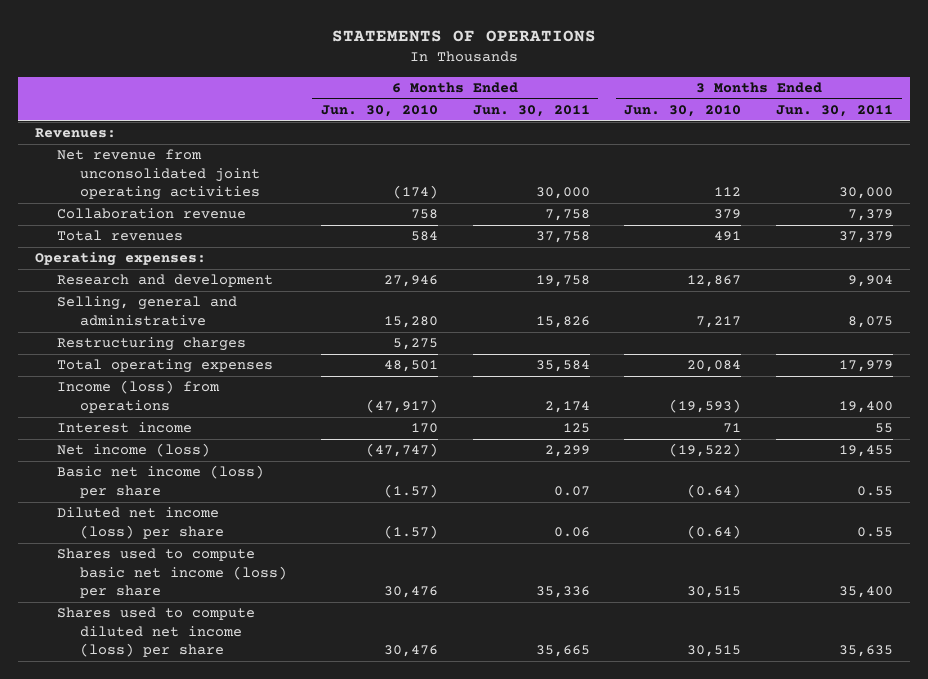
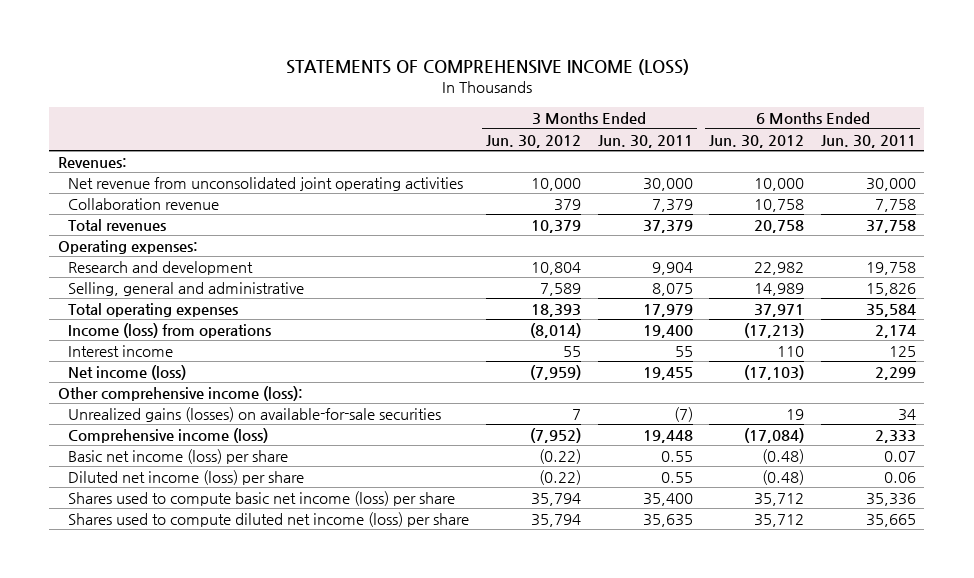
- STATEMENTS OF OPERATIONS
+ STATEMENTS OF COMPREHENSIVE INCOME (LOSS)
- | 6 Months Ended Jun. 30, 2010 | 6 Months Ended Jun. 30, 2011 | 3 Months Ended Jun. 30, 2010 | 3 Months Ended Jun. 30, 2011
+ | 3 Months Ended Jun. 30, 2012 | 3 Months Ended Jun. 30, 2011 | 6 Months Ended Jun. 30, 2012 | 6 Months Ended Jun. 30, 2011
- Restructuring charges | 5,275 | | |
+ Other comprehensive income (loss):
+ Unrealized gains (losses) on available-for-sale securities | 7 | (7) | 19 | 34
+ Comprehensive income (loss) | (7,952) | 19,448 | (17,084) | 2,333

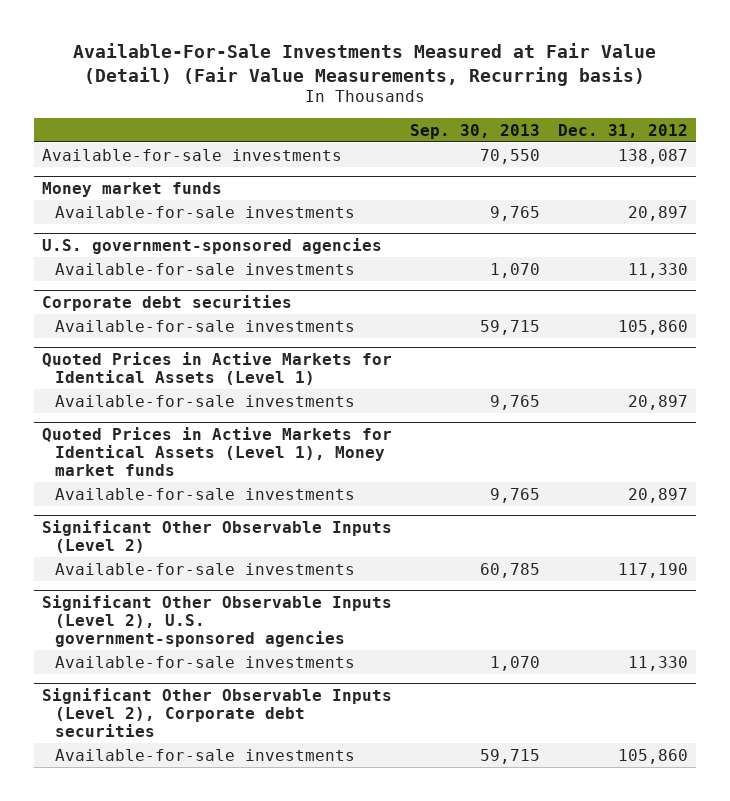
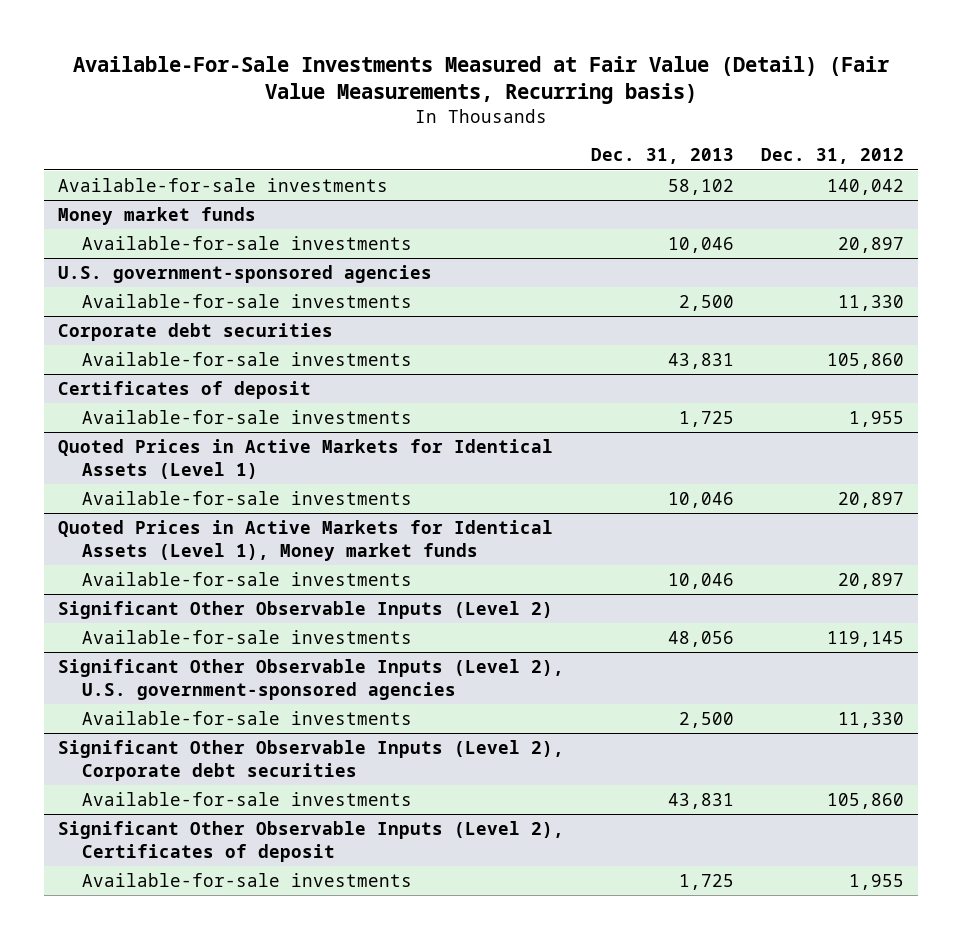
- | Sep. 30, 2013 | Dec. 31, 2012
+ | Dec. 31, 2013 | Dec. 31, 2012
- Available-for-sale investments | 70,550 | 138,087
+ Available-for-sale investments | 58,102 | 140,042
+ Certificates of deposit
+ Available-for-sale investments | 1,725 | 1,955
@ Significant Other Observable Inputs (Level 2)
- Available-for-sale investments | 60,785 | 117,190
+ Available-for-sale investments | 48,056 | 119,145
+ Significant Other Observable Inputs (Level 2), Certificates of deposit
+ Available-for-sale investments | 1,725 | 1,955

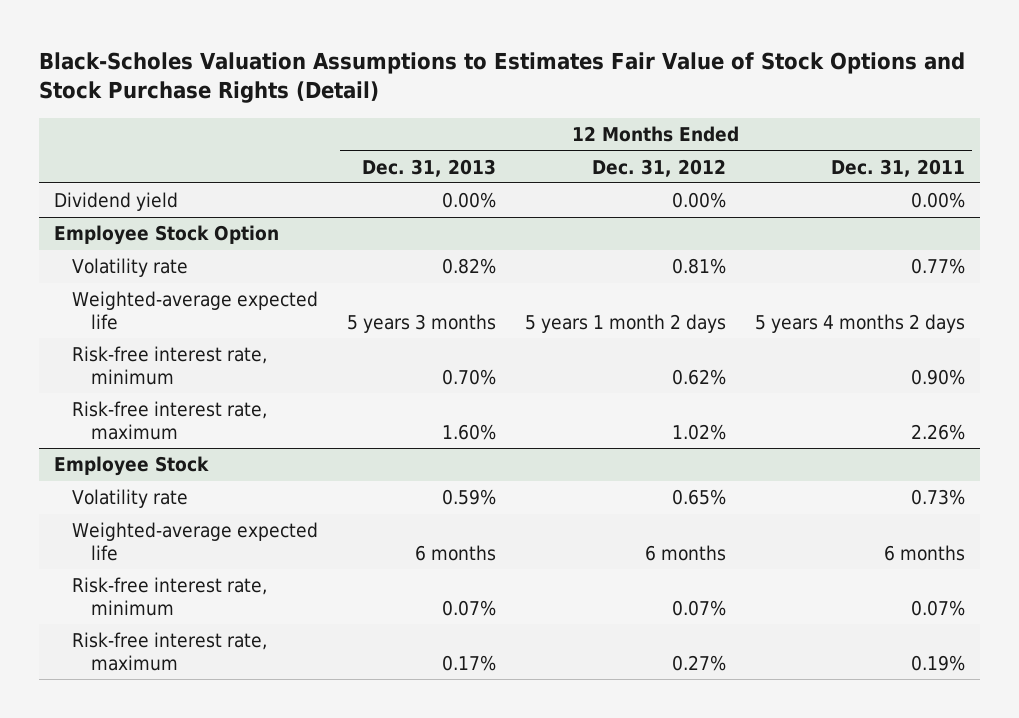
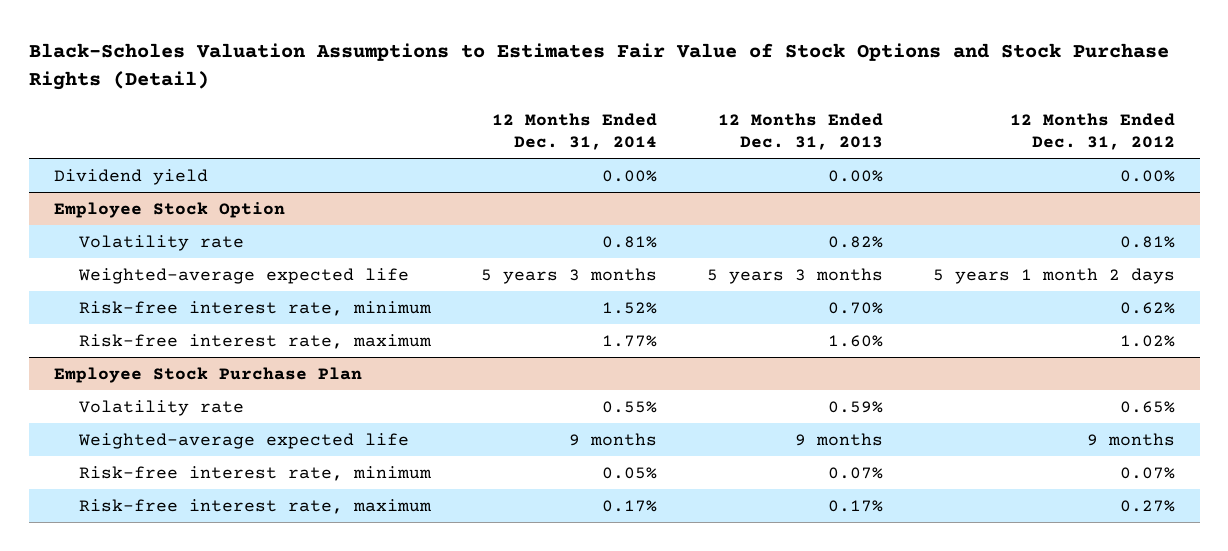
- | 12 Months Ended Dec. 31, 2013 | 12 Months Ended Dec. 31, 2012 | 12 Months Ended Dec. 31, 2011
+ | 12 Months Ended Dec. 31, 2014 | 12 Months Ended Dec. 31, 2013 | 12 Months Ended Dec. 31, 2012
- Employee Stock
+ Employee Stock Purchase Plan
- Weighted-average expected life | 6 months | 6 months | 6 months
+ Weighted-average expected life | 9 months | 9 months | 9 months

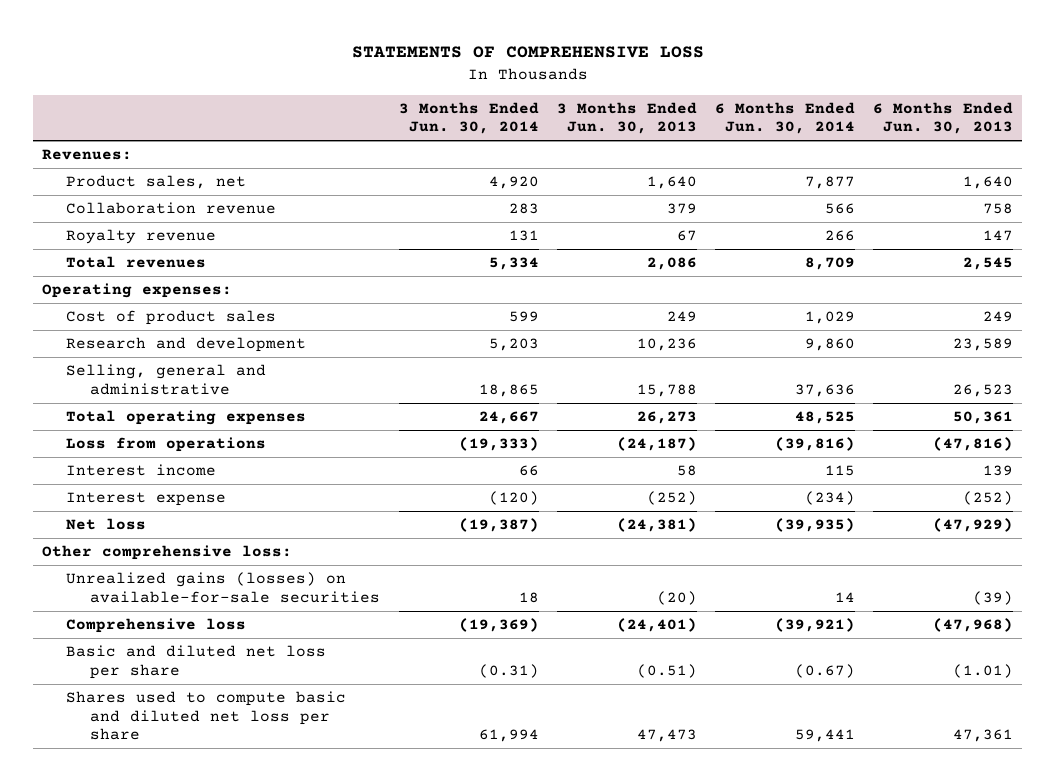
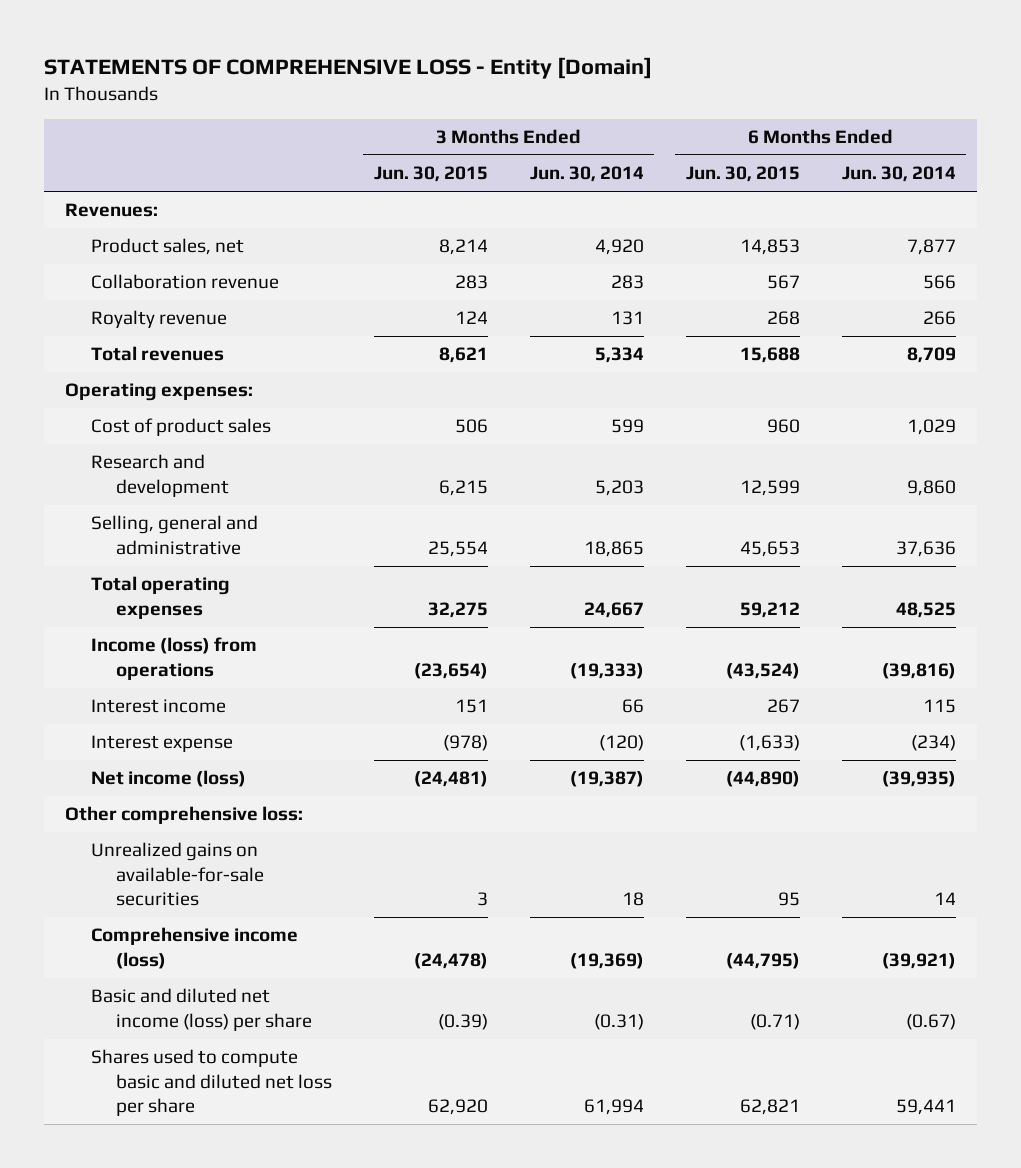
- STATEMENTS OF COMPREHENSIVE LOSS
+ STATEMENTS OF COMPREHENSIVE LOSS - Entity [Domain]
- | 3 Months Ended Jun. 30, 2014 | 3 Months Ended Jun. 30, 2013 | 6 Months Ended Jun. 30, 2014 | 6 Months Ended Jun. 30, 2013
+ | 3 Months Ended Jun. 30, 2015 | 3 Months Ended Jun. 30, 2014 | 6 Months Ended Jun. 30, 2015 | 6 Months Ended Jun. 30, 2014
- Loss from operations | (19,333) | (24,187) | (39,816) | (47,816)
+ Income (loss) from operations | (23,654) | (19,333) | (43,524) | (39,816)
- Net loss | (19,387) | (24,381) | (39,935) | (47,929)
+ Net income (loss) | (24,481) | (19,387) | (44,890) | (39,935)
- Unrealized gains (losses) on available-for-sale securities | 18 | (20) | 14 | (39)
- Comprehensive loss | (19,369) | (24,401) | (39,921) | (47,968)
- Basic and diluted net loss per share | (0.31) | (0.51) | (0.67) | (1.01)
+ Unrealized gains on available-for-sale securities | 3 | 18 | 95 | 14
+ Comprehensive income (loss) | (24,478) | (19,369) | (44,795) | (39,921)
+ Basic and diluted net income (loss) per share | (0.39) | (0.31) | (0.71) | (0.67)

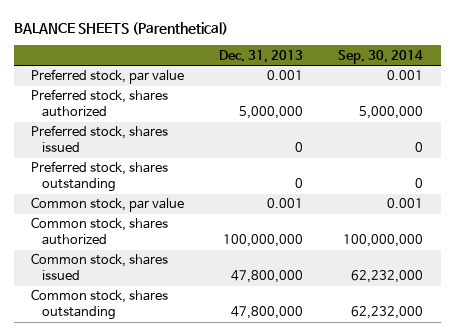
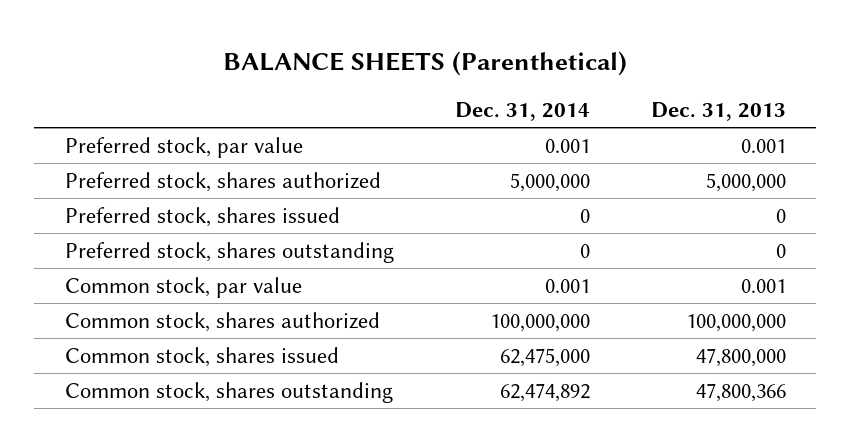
- | Dec. 31, 2013 | Sep. 30, 2014
+ | Dec. 31, 2014 | Dec. 31, 2013
- Common stock, shares outstanding | 47,800,000 | 62,232,000
+ Common stock, shares outstanding | 62,474,892 | 47,800,366

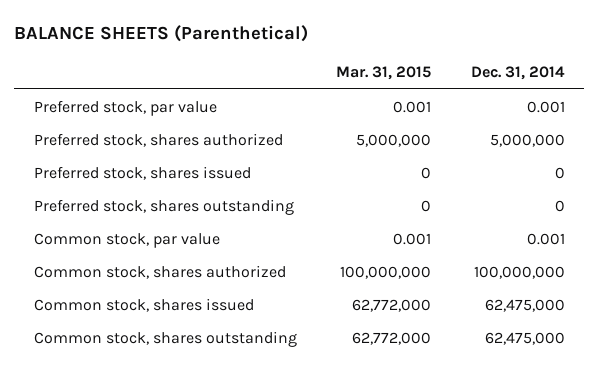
- | Dec. 31, 2014 | Dec. 31, 2013
+ | Mar. 31, 2015 | Dec. 31, 2014
- Common stock, shares outstanding | 62,474,892 | 47,800,366
+ Common stock, shares outstanding | 62,772,000 | 62,475,000

